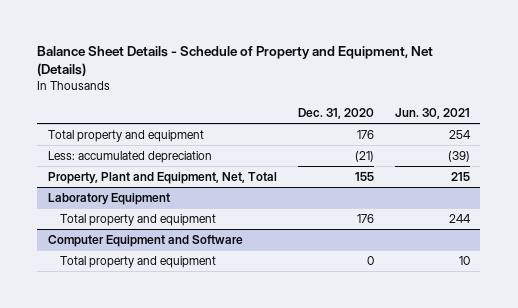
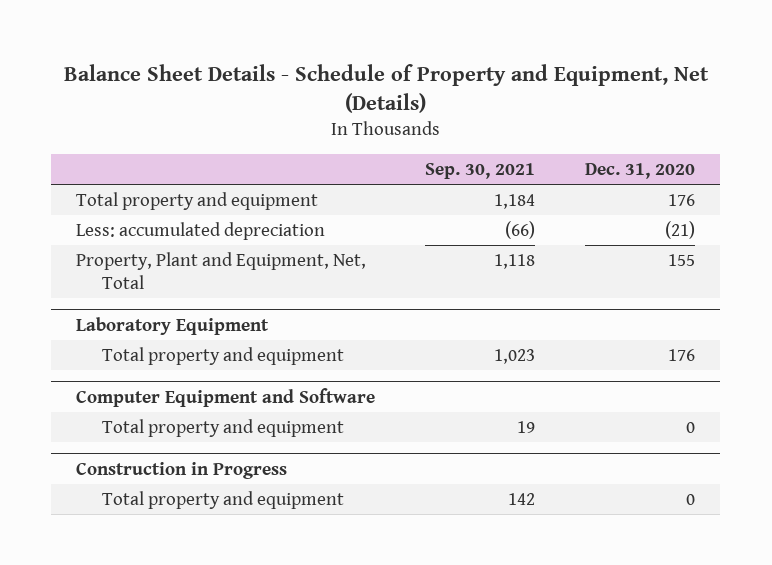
- | Dec. 31, 2020 | Jun. 30, 2021
+ | Sep. 30, 2021 | Dec. 31, 2020
+ Construction in Progress
+ Total property and equipment | 142 | 0

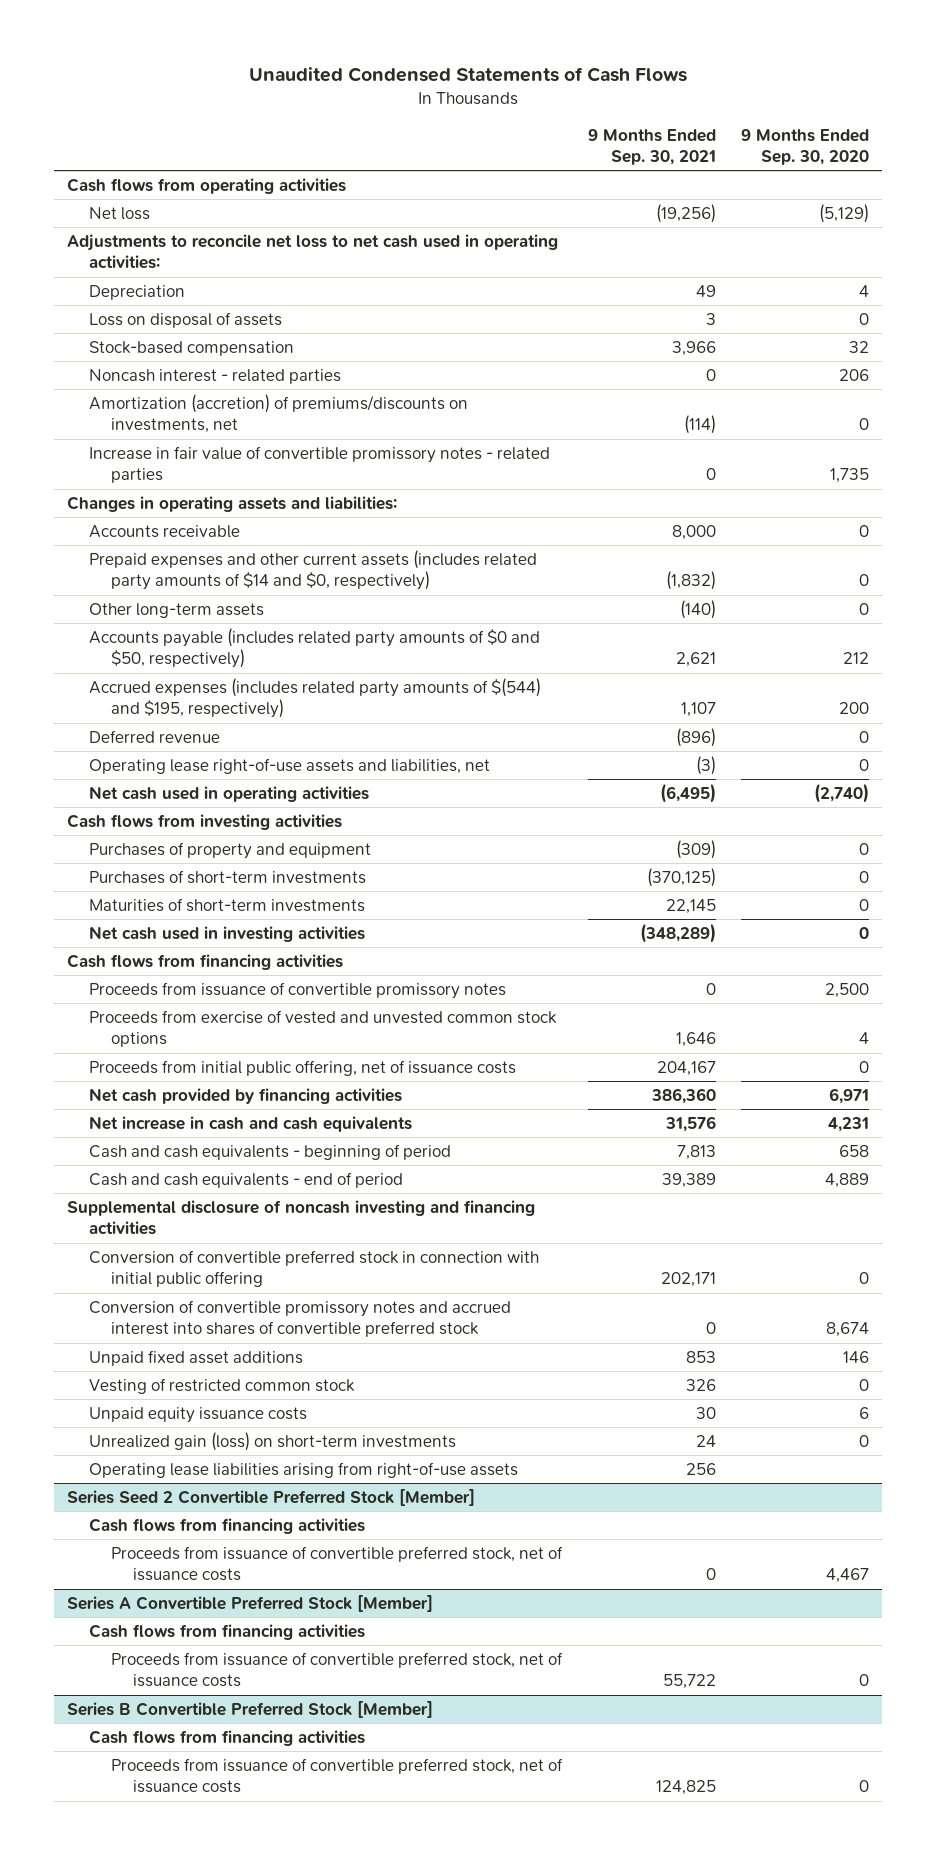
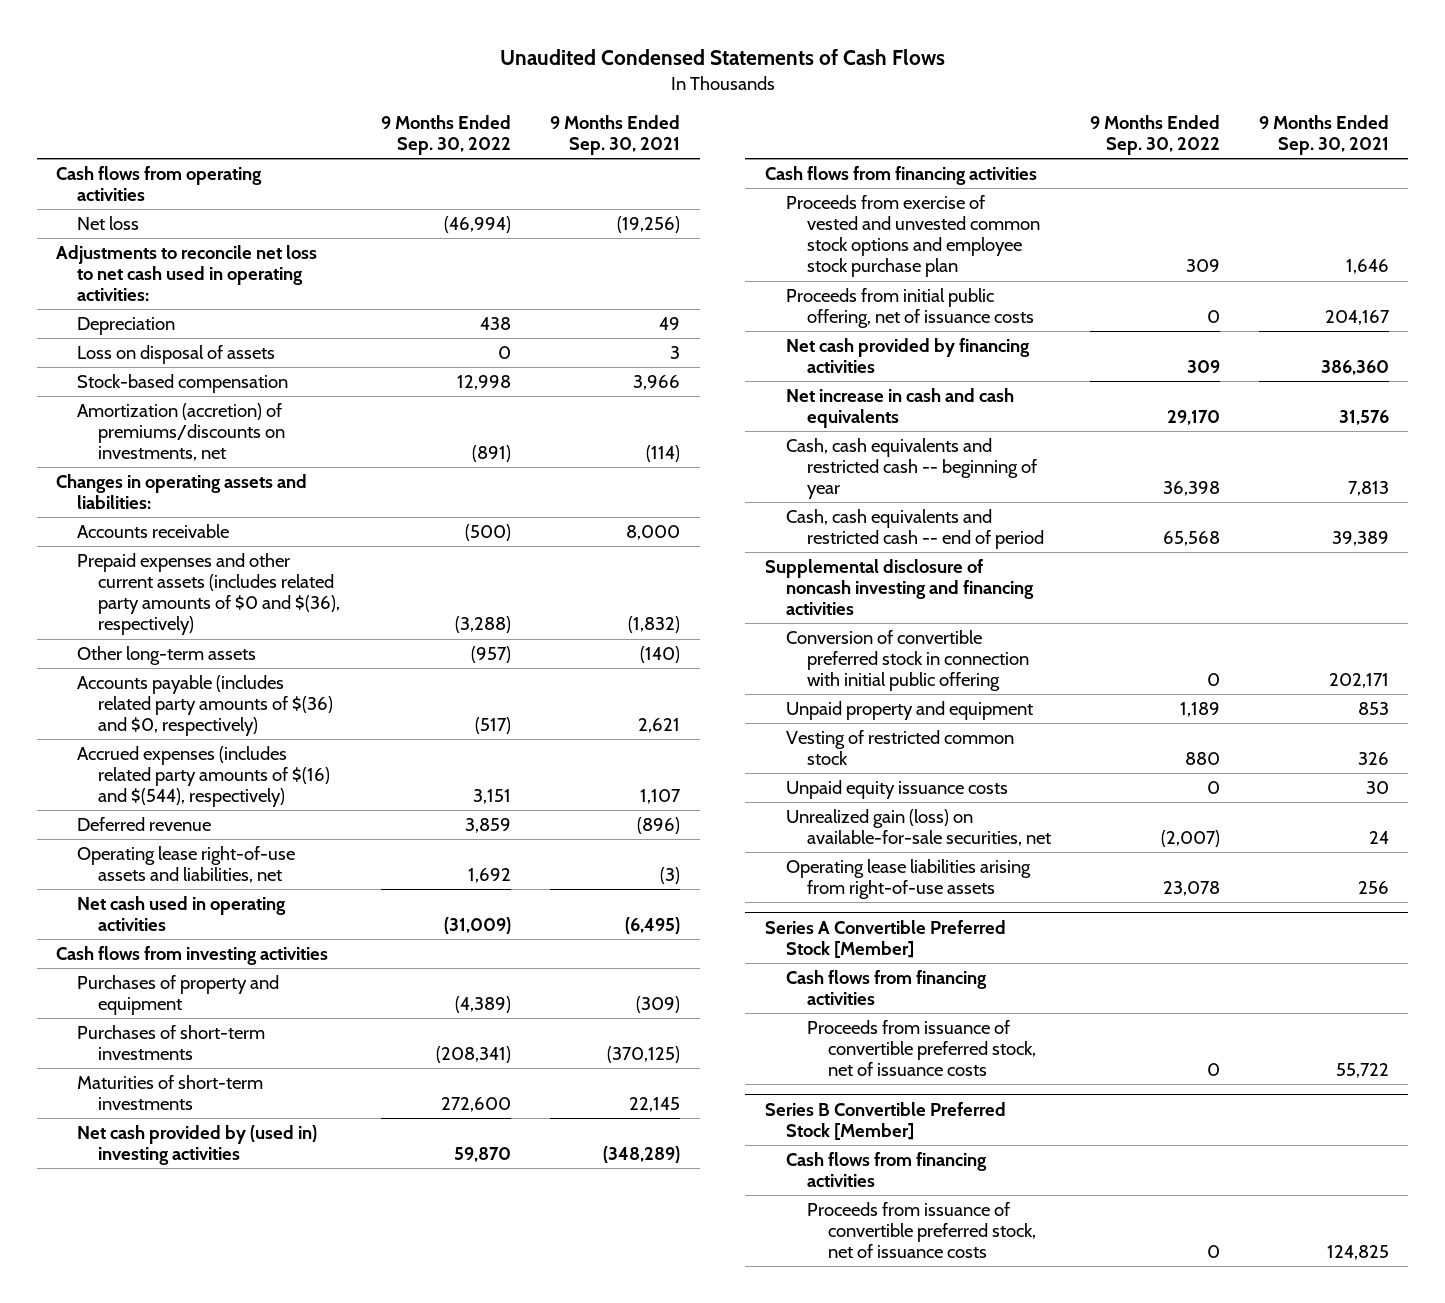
- | 9 Months Ended Sep. 30, 2021 | 9 Months Ended Sep. 30, 2020
+ | 9 Months Ended Sep. 30, 2022 | 9 Months Ended Sep. 30, 2021
- Noncash interest - related parties | 0 | 206
- Increase in fair value of convertible promissory notes - related parties | 0 | 1,735
- Prepaid expenses and other current assets (includes related party amounts of $14 and $0, respectively) | (1,832) | 0
+ Prepaid expenses and other current assets (includes related party amounts of $0 and $(36), respectively) | (3,288) | (1,832)
- Accounts payable (includes related party amounts of $0 and $50, respectively) | 2,621 | 212
- Accrued expenses (includes related party amounts of $(544) and $195, respectively) | 1,107 | 200
+ Accounts payable (includes related party amounts of $(36) and $0, respectively) | (517) | 2,621
+ Accrued expenses (includes related party amounts of $(16) and $(544), respectively) | 3,151 | 1,107
- Net cash used in investing activities | (348,289) | 0
+ Net cash provided by (used in) investing activities | 59,870 | (348,289)
- Proceeds from issuance of convertible promissory notes | 0 | 2,500
- Proceeds from exercise of vested and unvested common stock options | 1,646 | 4
+ Proceeds from exercise of vested and unvested common stock options and employee stock purchase plan | 309 | 1,646
- Cash and cash equivalents - beginning of period | 7,813 | 658
- Cash and cash equivalents - end of period | 39,389 | 4,889
+ Cash, cash equivalents and restricted cash -- beginning of year | 36,398 | 7,813
+ Cash, cash equivalents and restricted cash -- end of period | 65,568 | 39,389
- Conversion of convertible promissory notes and accrued interest into shares of convertible preferred stock | 0 | 8,674
- Unpaid fixed asset additions | 853 | 146
+ Unpaid property and equipment | 1,189 | 853
- Unrealized gain (loss) on short-term investments | 24 | 0
+ Unrealized gain (loss) on available-for-sale securities, net | (2,007) | 24
- Series Seed 2 Convertible Preferred Stock [Member]
- Cash flows from financing activities
- Proceeds from issuance of convertible preferred stock, net of issuance costs | 0 | 4,467

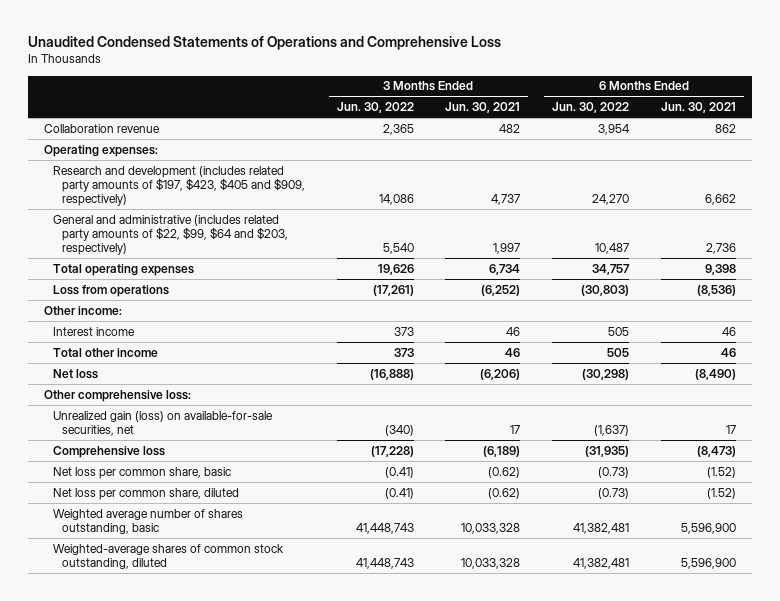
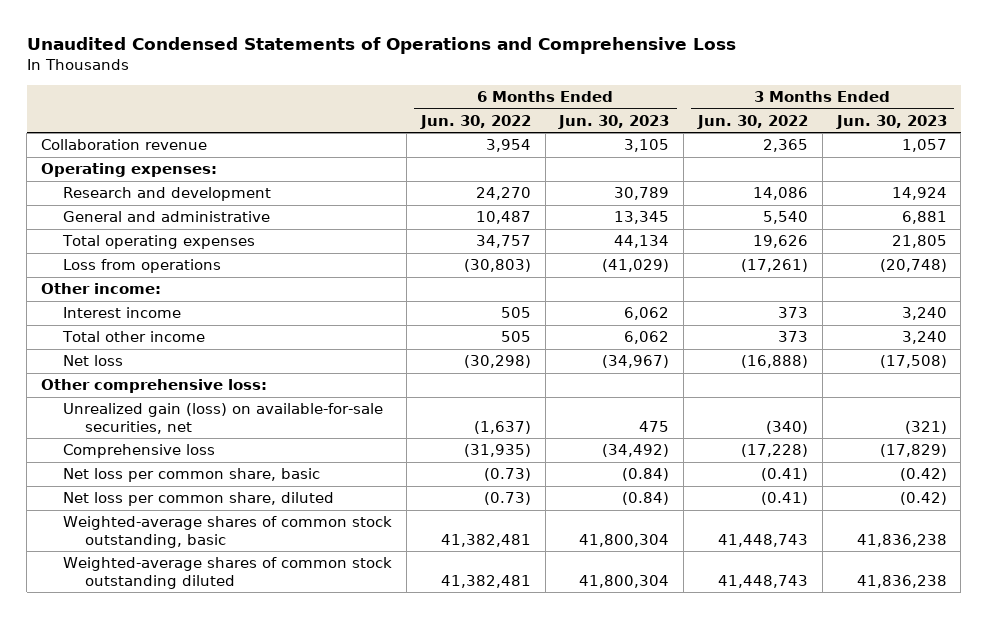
- | 3 Months Ended Jun. 30, 2022 | 3 Months Ended Jun. 30, 2021 | 6 Months Ended Jun. 30, 2022 | 6 Months Ended Jun. 30, 2021
+ | 6 Months Ended Jun. 30, 2022 | 6 Months Ended Jun. 30, 2023 | 3 Months Ended Jun. 30, 2022 | 3 Months Ended Jun. 30, 2023
- Research and development (includes related party amounts of $197, $423, $405 and $909, respectively) | 14,086 | 4,737 | 24,270 | 6,662
- General and administrative (includes related party amounts of $22, $99, $64 and $203, respectively) | 5,540 | 1,997 | 10,487 | 2,736
+ Research and development | 24,270 | 30,789 | 14,086 | 14,924
+ General and administrative | 10,487 | 13,345 | 5,540 | 6,881
- Weighted average number of shares outstanding, basic | 41,448,743 | 10,033,328 | 41,382,481 | 5,596,900
- Weighted-average shares of common stock outstanding, diluted | 41,448,743 | 10,033,328 | 41,382,481 | 5,596,900
+ Weighted-average shares of common stock outstanding, basic | 41,382,481 | 41,800,304 | 41,448,743 | 41,836,238
+ Weighted-average shares of common stock outstanding diluted | 41,382,481 | 41,800,304 | 41,448,743 | 41,836,238

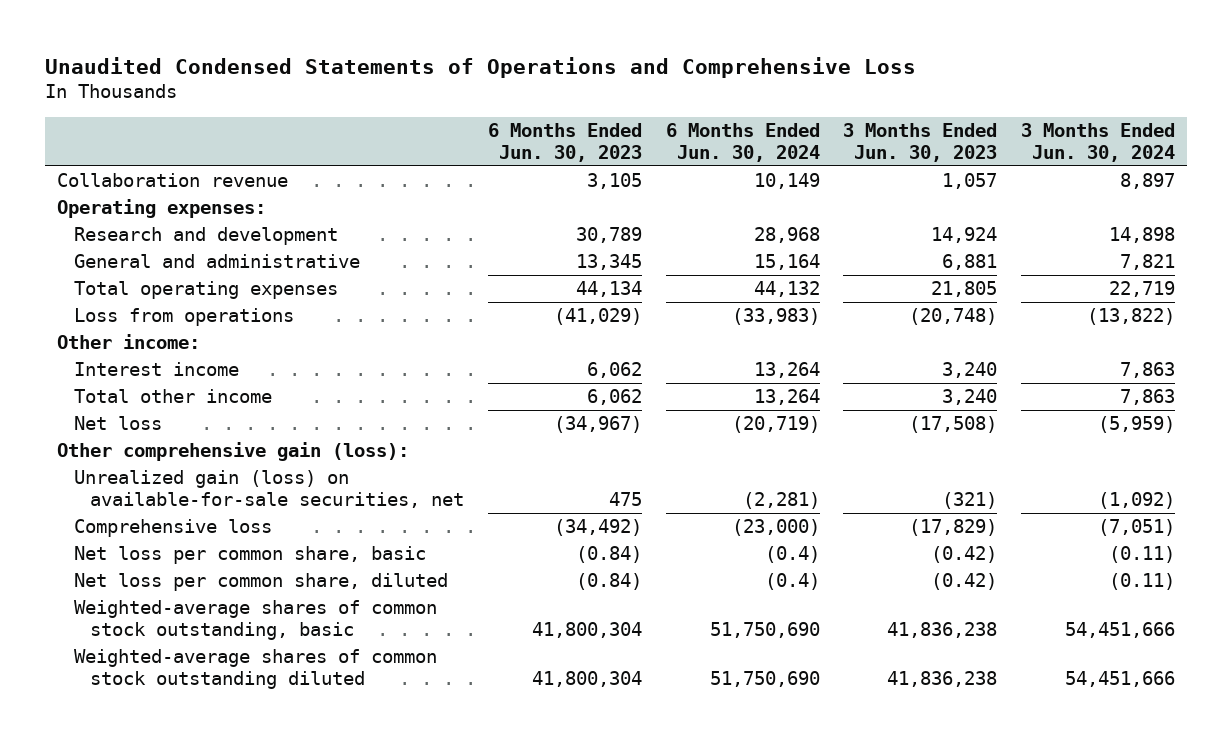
- | 6 Months Ended Jun. 30, 2022 | 6 Months Ended Jun. 30, 2023 | 3 Months Ended Jun. 30, 2022 | 3 Months Ended Jun. 30, 2023
+ | 6 Months Ended Jun. 30, 2023 | 6 Months Ended Jun. 30, 2024 | 3 Months Ended Jun. 30, 2023 | 3 Months Ended Jun. 30, 2024
- Other comprehensive loss:
+ Other comprehensive gain (loss):

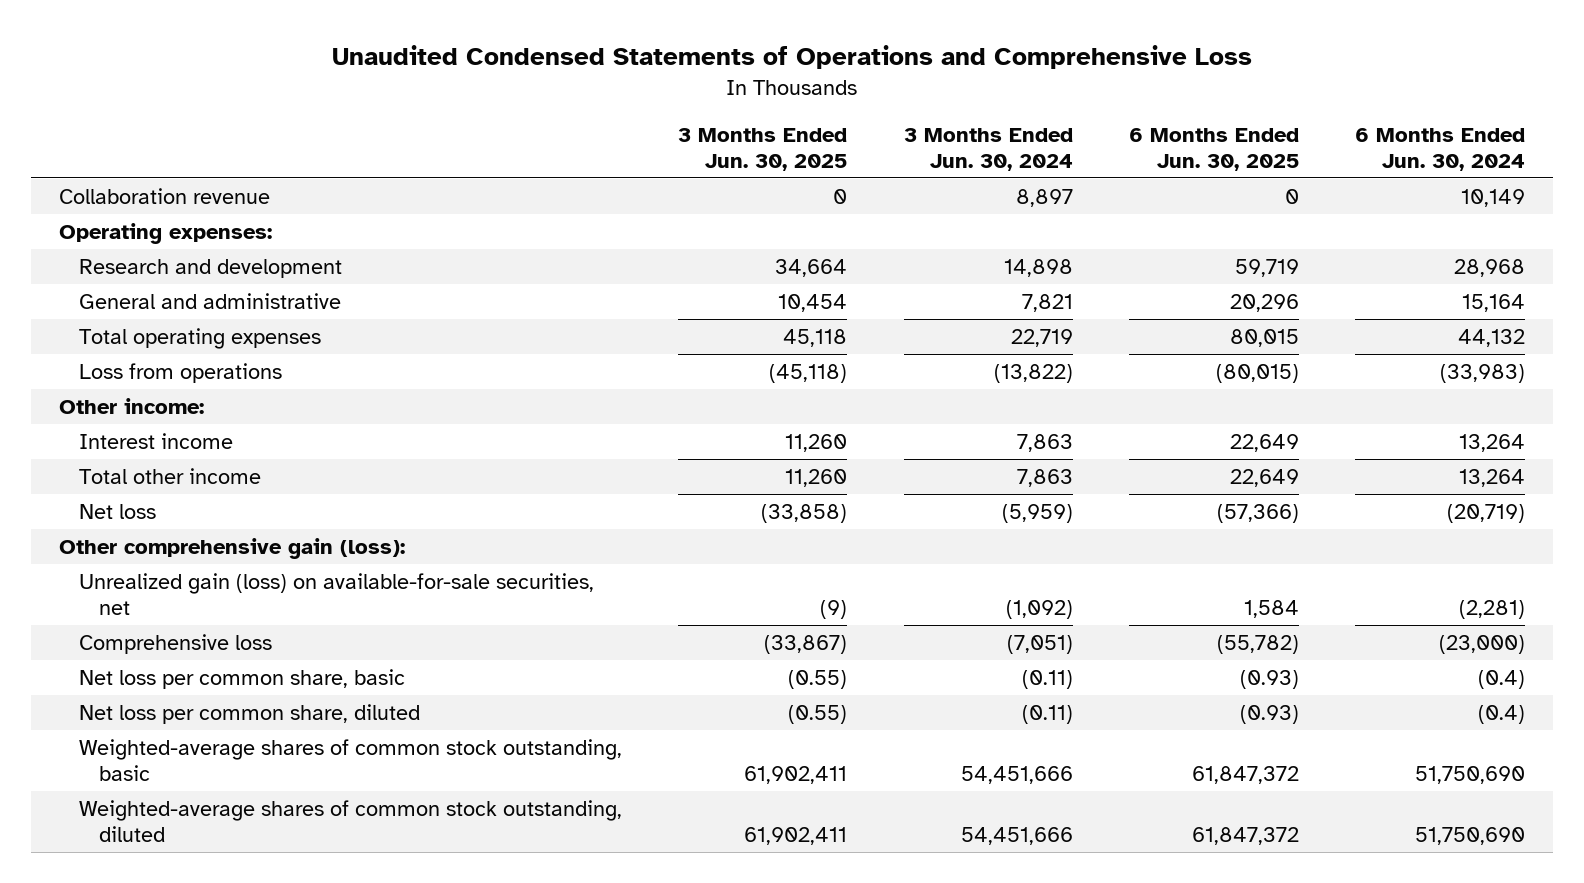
- | 6 Months Ended Jun. 30, 2023 | 6 Months Ended Jun. 30, 2024 | 3 Months Ended Jun. 30, 2023 | 3 Months Ended Jun. 30, 2024
+ | 3 Months Ended Jun. 30, 2025 | 3 Months Ended Jun. 30, 2024 | 6 Months Ended Jun. 30, 2025 | 6 Months Ended Jun. 30, 2024
- Weighted-average shares of common stock outstanding diluted | 41,800,304 | 51,750,690 | 41,836,238 | 54,451,666
+ Weighted-average shares of common stock outstanding, diluted | 61,902,411 | 54,451,666 | 61,847,372 | 51,750,690

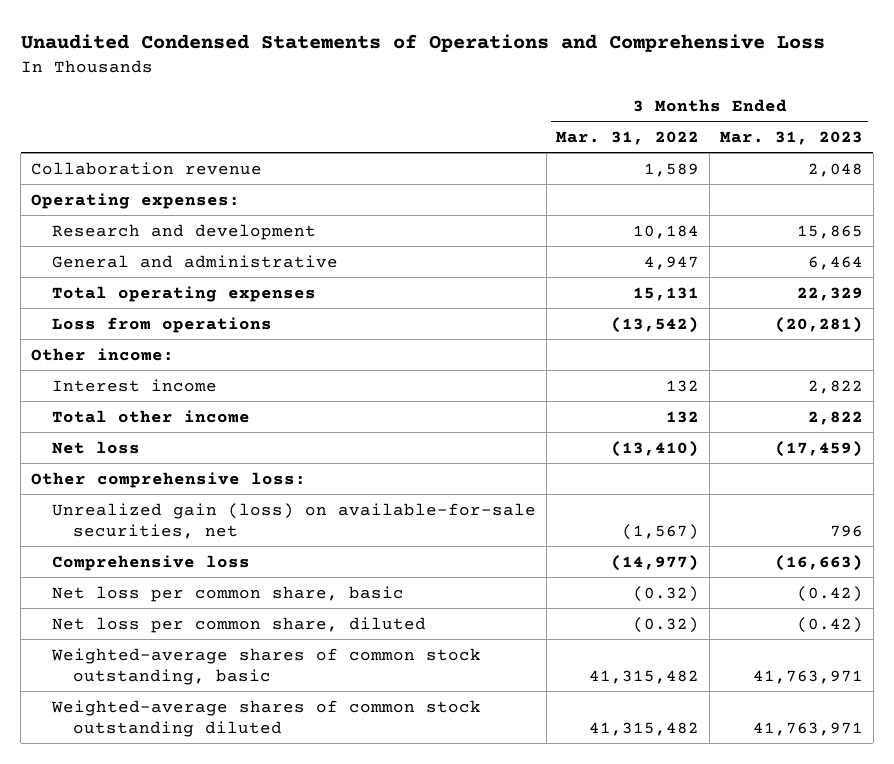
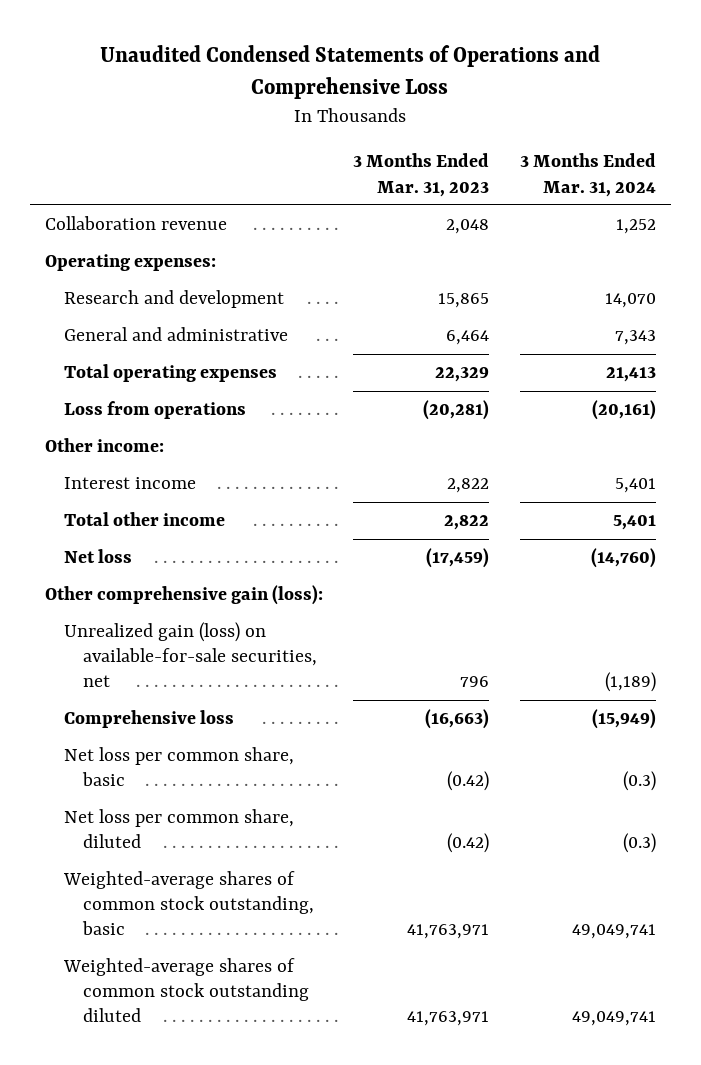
- | 3 Months Ended Mar. 31, 2022 | 3 Months Ended Mar. 31, 2023
+ | 3 Months Ended Mar. 31, 2023 | 3 Months Ended Mar. 31, 2024
- Other comprehensive loss:
+ Other comprehensive gain (loss):

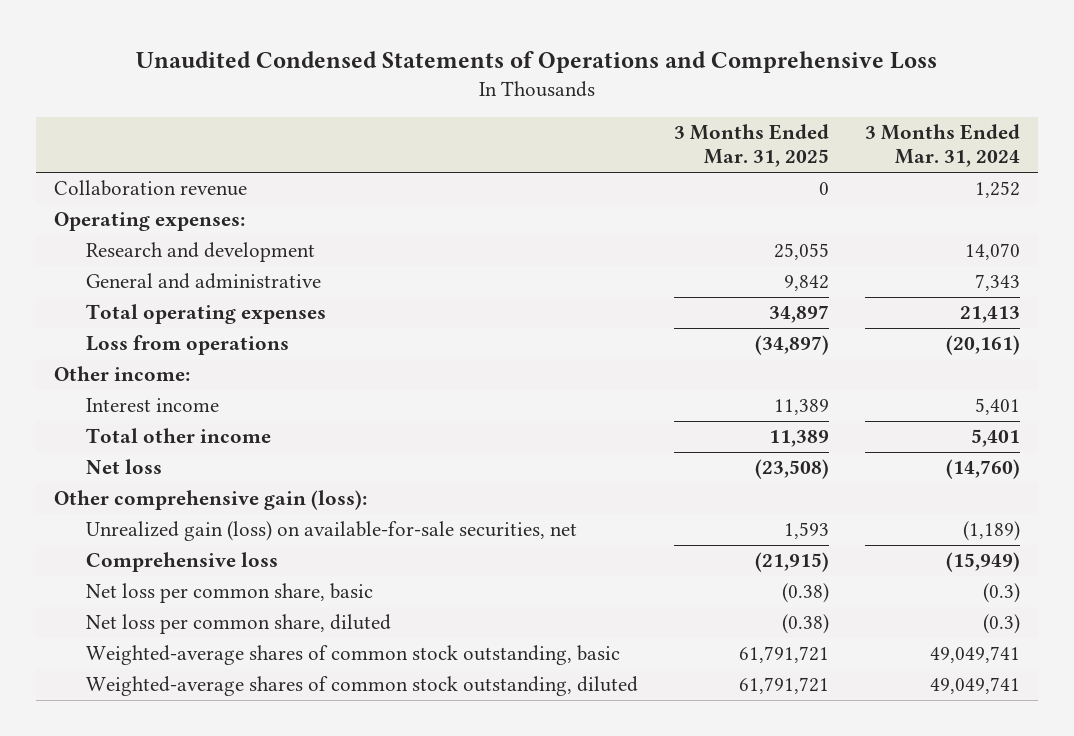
- | 3 Months Ended Mar. 31, 2023 | 3 Months Ended Mar. 31, 2024
+ | 3 Months Ended Mar. 31, 2025 | 3 Months Ended Mar. 31, 2024
- Weighted-average shares of common stock outstanding diluted | 41,763,971 | 49,049,741
+ Weighted-average shares of common stock outstanding, diluted | 61,791,721 | 49,049,741

